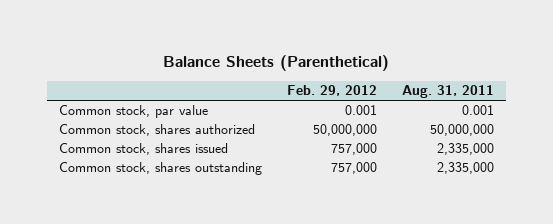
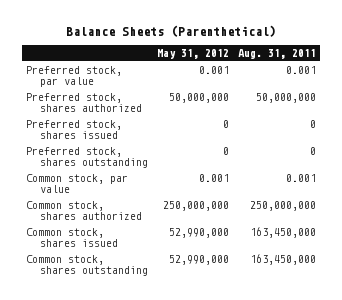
- | Feb. 29, 2012 | Aug. 31, 2011
+ | May 31, 2012 | Aug. 31, 2011
+ Preferred stock, par value | 0.001 | 0.001
+ Preferred stock, shares authorized | 50,000,000 | 50,000,000
+ Preferred stock, shares issued | 0 | 0
+ Preferred stock, shares outstanding | 0 | 0
- Common stock, shares authorized | 50,000,000 | 50,000,000
- Common stock, shares issued | 757,000 | 2,335,000
- Common stock, shares outstanding | 757,000 | 2,335,000
+ Common stock, shares authorized | 250,000,000 | 250,000,000
+ Common stock, shares issued | 52,990,000 | 163,450,000
+ Common stock, shares outstanding | 52,990,000 | 163,450,000

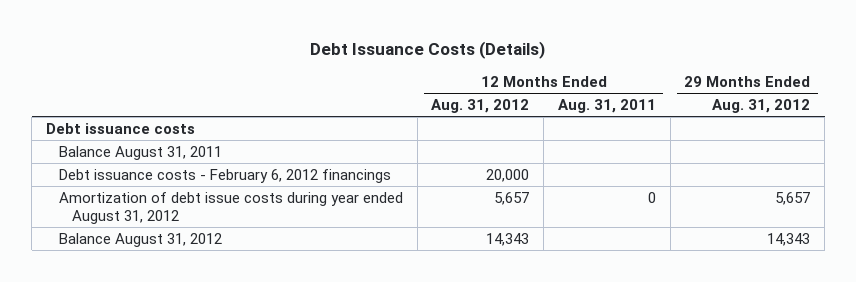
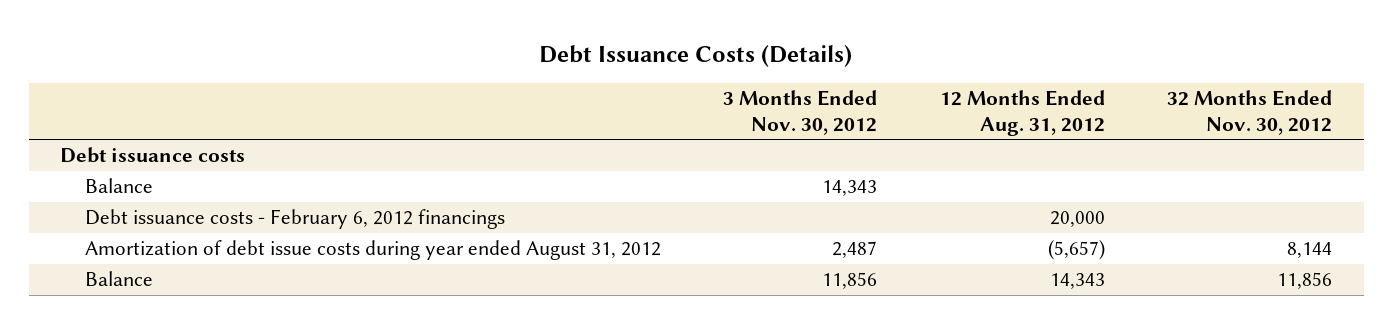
- | 12 Months Ended Aug. 31, 2012 | 12 Months Ended Aug. 31, 2011 | 29 Months Ended Aug. 31, 2012
+ | 3 Months Ended Nov. 30, 2012 | 12 Months Ended Aug. 31, 2012 | 32 Months Ended Nov. 30, 2012
- Balance August 31, 2011
+ Balance | 14,343 | |
- Amortization of debt issue costs during year ended August 31, 2012 | 5,657 | 0 | 5,657
- Balance August 31, 2012 | 14,343 | | 14,343
+ Amortization of debt issue costs during year ended August 31, 2012 | 2,487 | (5,657) | 8,144
+ Balance | 11,856 | 14,343 | 11,856

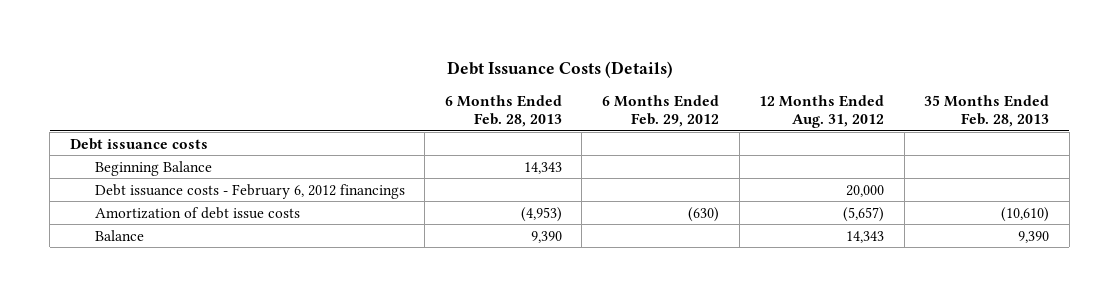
- | 3 Months Ended Nov. 30, 2012 | 12 Months Ended Aug. 31, 2012 | 32 Months Ended Nov. 30, 2012
+ | 6 Months Ended Feb. 28, 2013 | 6 Months Ended Feb. 29, 2012 | 12 Months Ended Aug. 31, 2012 | 35 Months Ended Feb. 28, 2013
- Balance | 14,343 | |
+ Beginning Balance | 14,343 | | |
- Amortization of debt issue costs during year ended August 31, 2012 | 2,487 | (5,657) | 8,144
+ Amortization of debt issue costs | (4,953) | (630) | (5,657) | (10,610)

